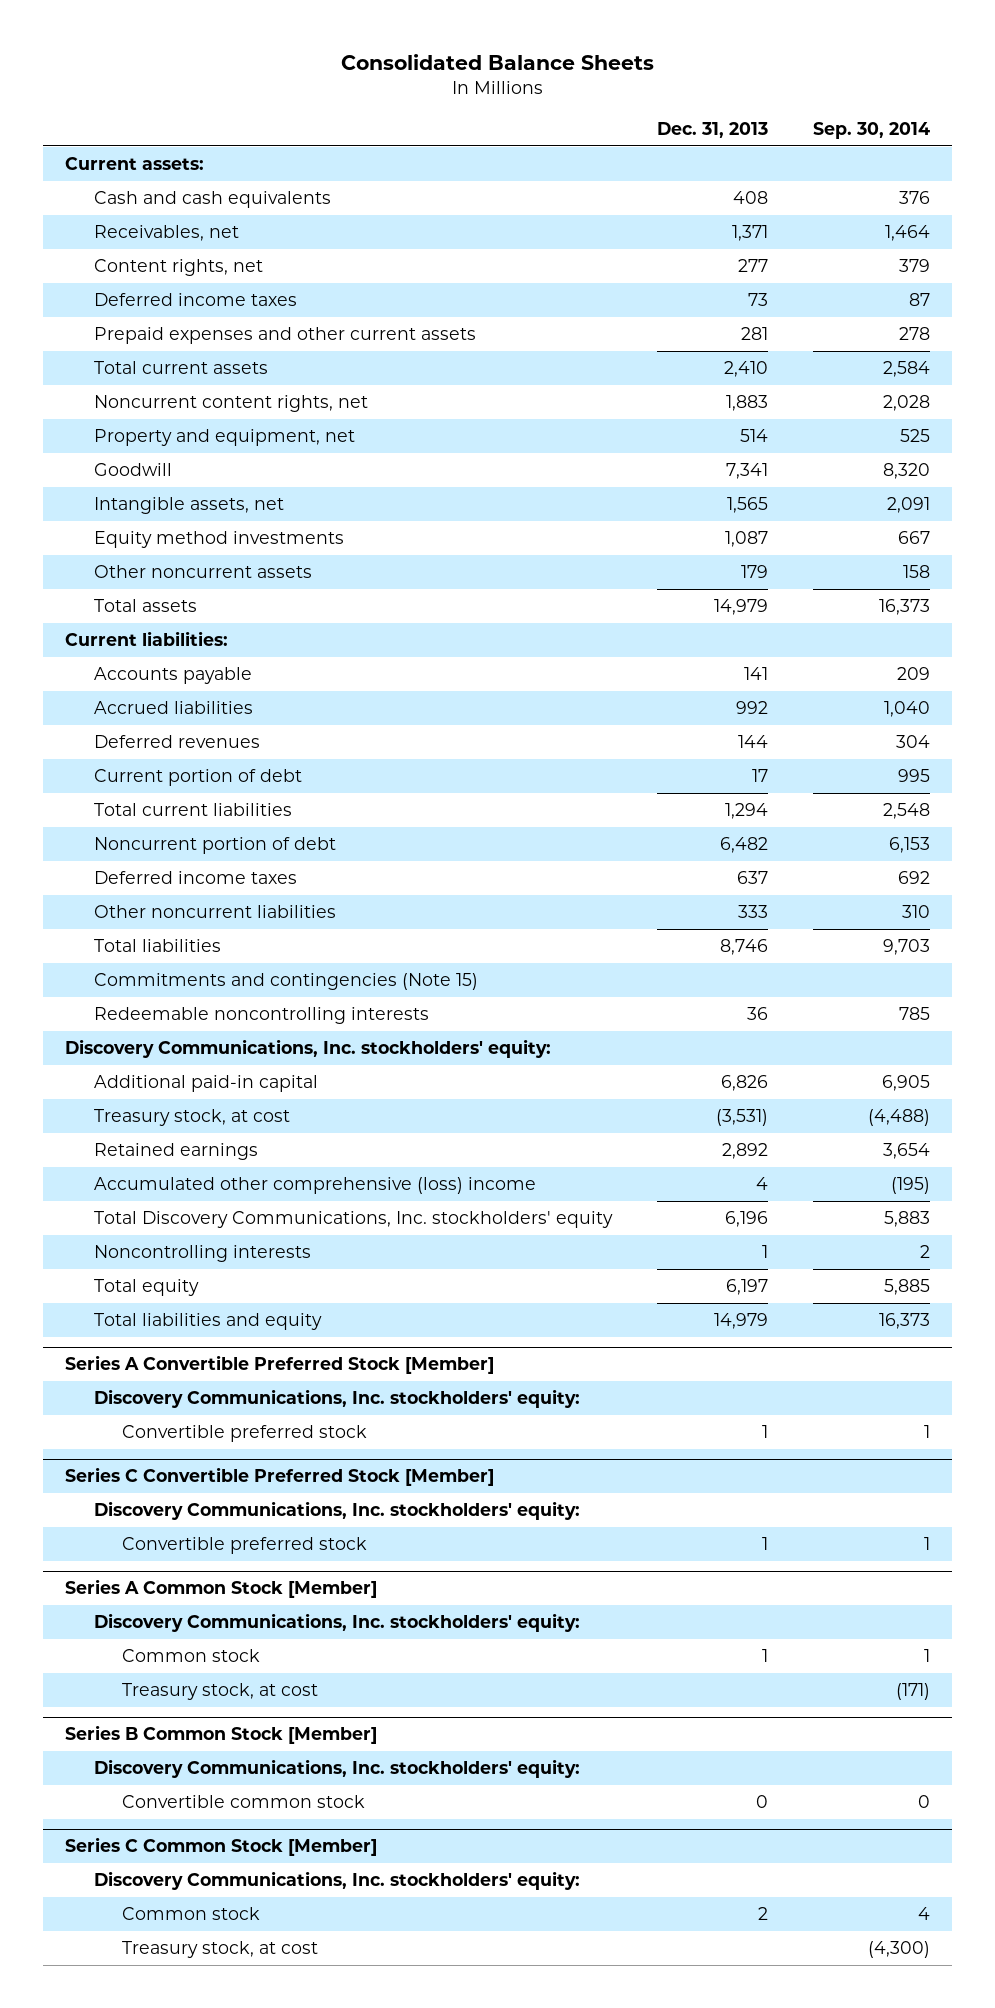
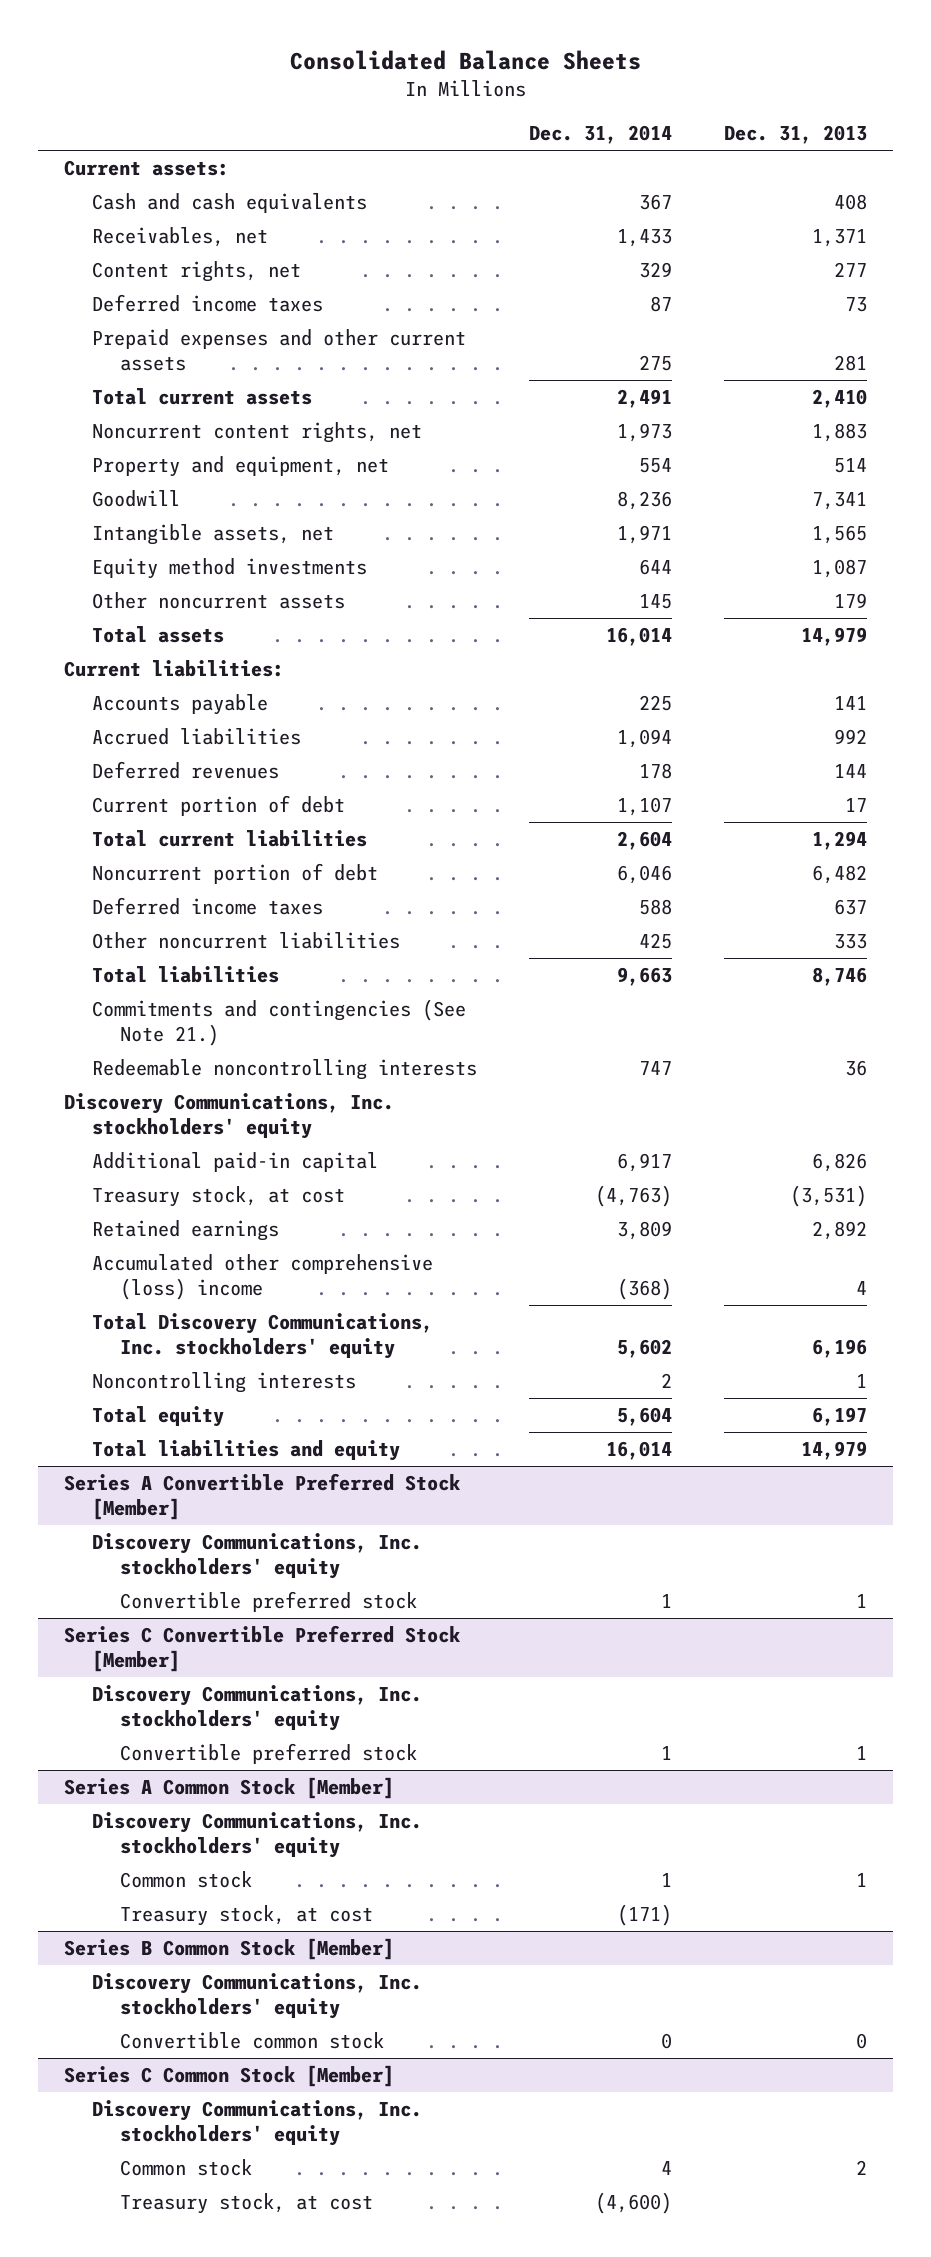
- | Dec. 31, 2013 | Sep. 30, 2014
+ | Dec. 31, 2014 | Dec. 31, 2013
- Commitments and contingencies (Note 15)
+ Commitments and contingencies (See Note 21.)
- Discovery Communications, Inc. stockholders' equity:
+ Discovery Communications, Inc. stockholders' equity
@ Series A Convertible Preferred Stock [Member]
- Discovery Communications, Inc. stockholders' equity:
+ Discovery Communications, Inc. stockholders' equity
@ Series C Convertible Preferred Stock [Member]
- Discovery Communications, Inc. stockholders' equity:
+ Discovery Communications, Inc. stockholders' equity
@ Series A Common Stock [Member]
- Discovery Communications, Inc. stockholders' equity:
+ Discovery Communications, Inc. stockholders' equity
@ Series B Common Stock [Member]
- Discovery Communications, Inc. stockholders' equity:
+ Discovery Communications, Inc. stockholders' equity
@ Series C Common Stock [Member]
- Discovery Communications, Inc. stockholders' equity:
+ Discovery Communications, Inc. stockholders' equity

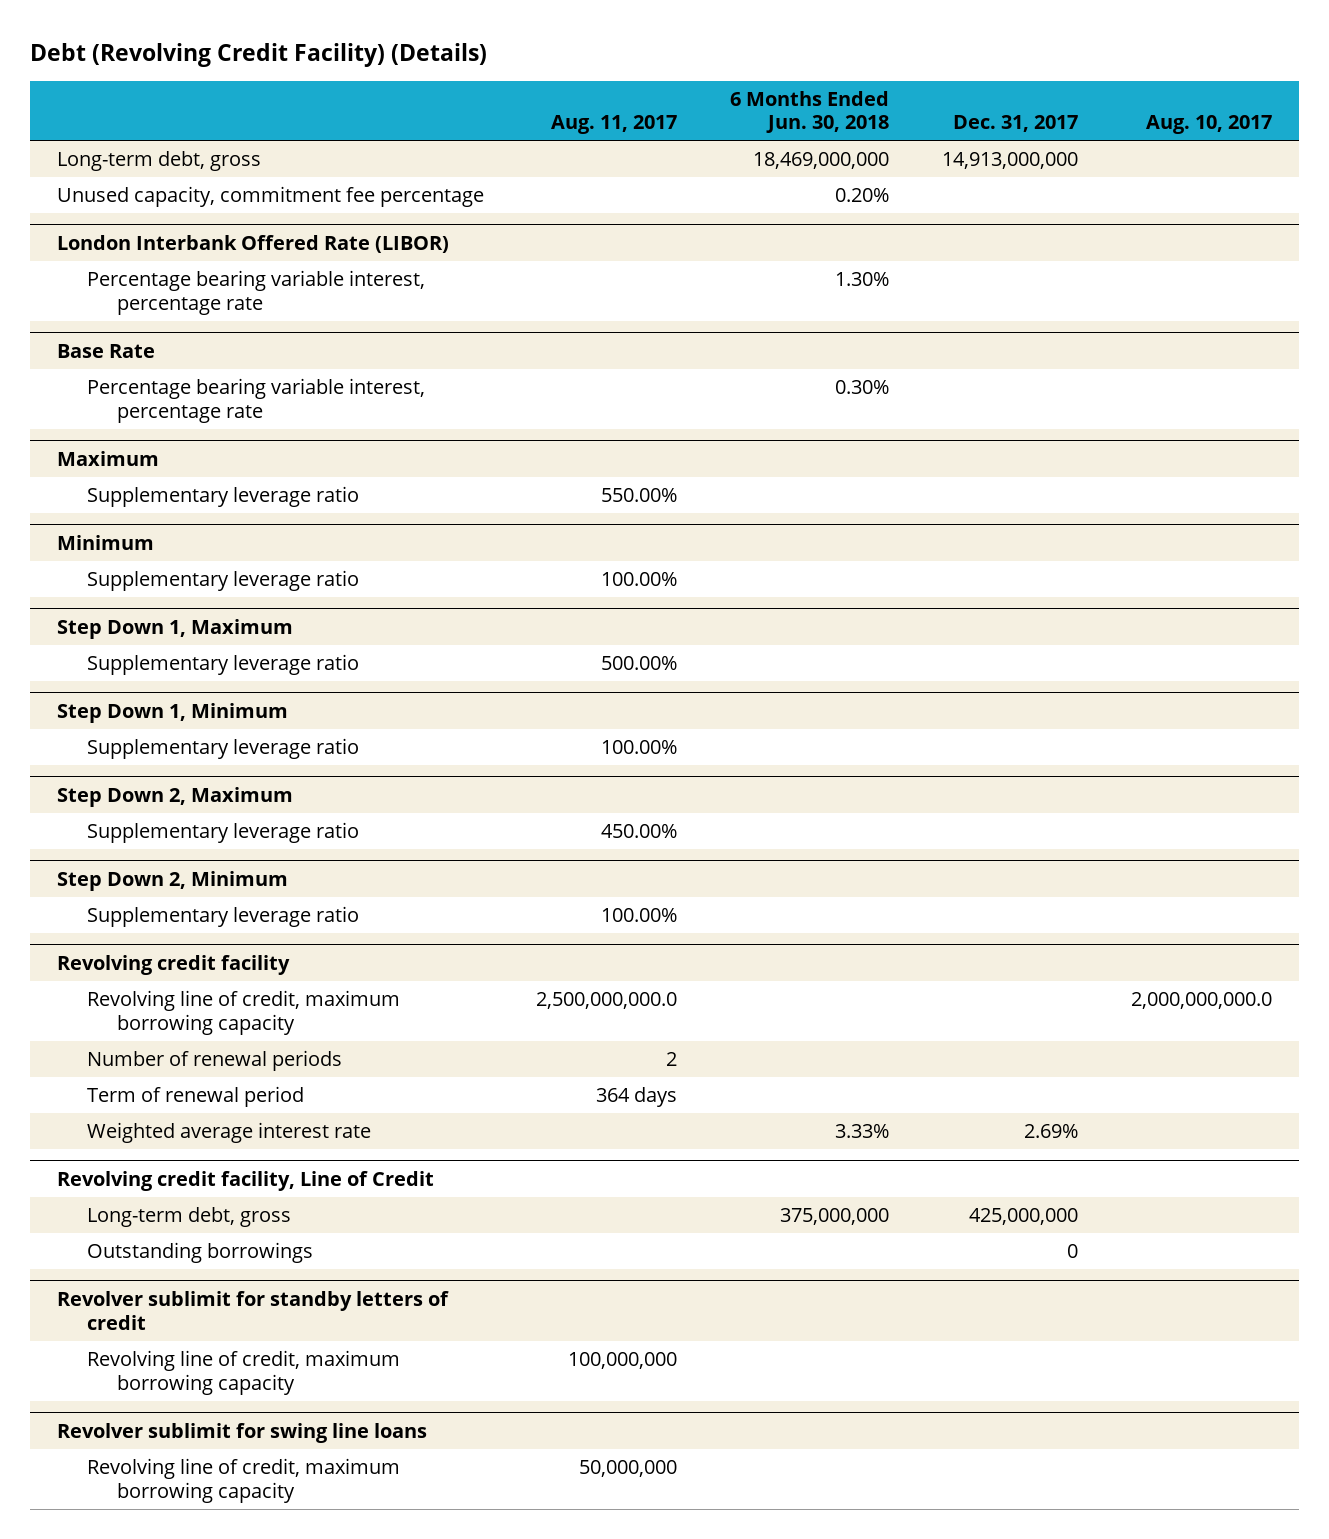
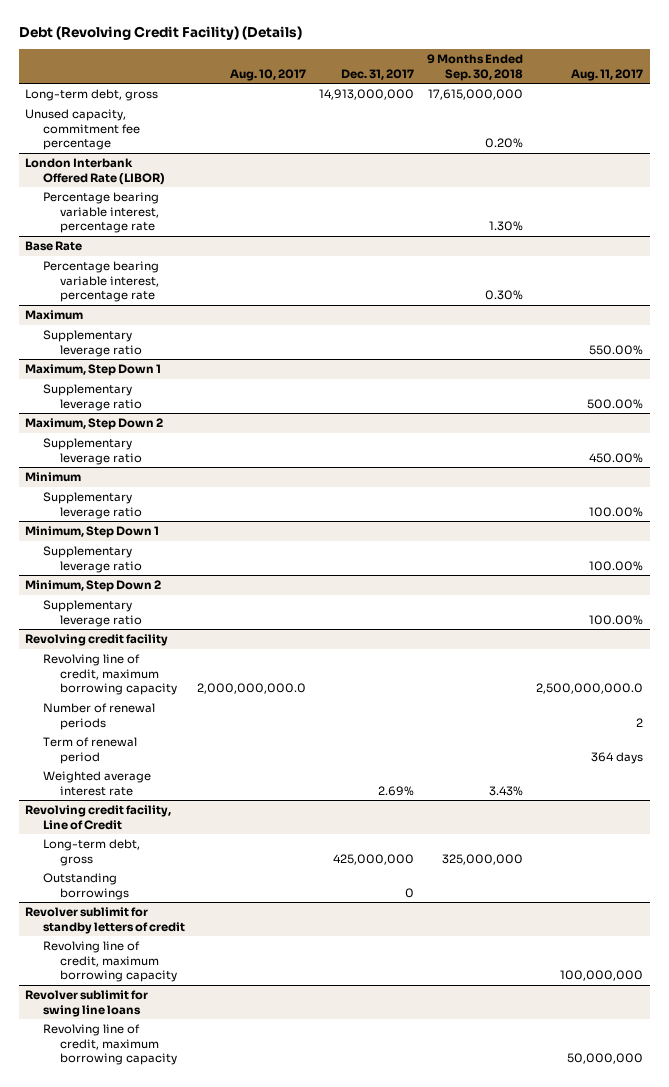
- | Aug. 11, 2017 | 6 Months Ended Jun. 30, 2018 | Dec. 31, 2017 | Aug. 10, 2017
+ | Aug. 10, 2017 | Dec. 31, 2017 | 9 Months Ended Sep. 30, 2018 | Aug. 11, 2017
+ Maximum, Step Down 1
+ Supplementary leverage ratio | | | | 500.00%
+ Maximum, Step Down 2
+ Supplementary leverage ratio | | | | 450.00%
- Step Down 1, Maximum
- Supplementary leverage ratio | 500.00% | | |
- Step Down 1, Minimum
+ Minimum, Step Down 1
- Step Down 2, Maximum
- Supplementary leverage ratio | 450.00% | | |
- Step Down 2, Minimum
+ Minimum, Step Down 2

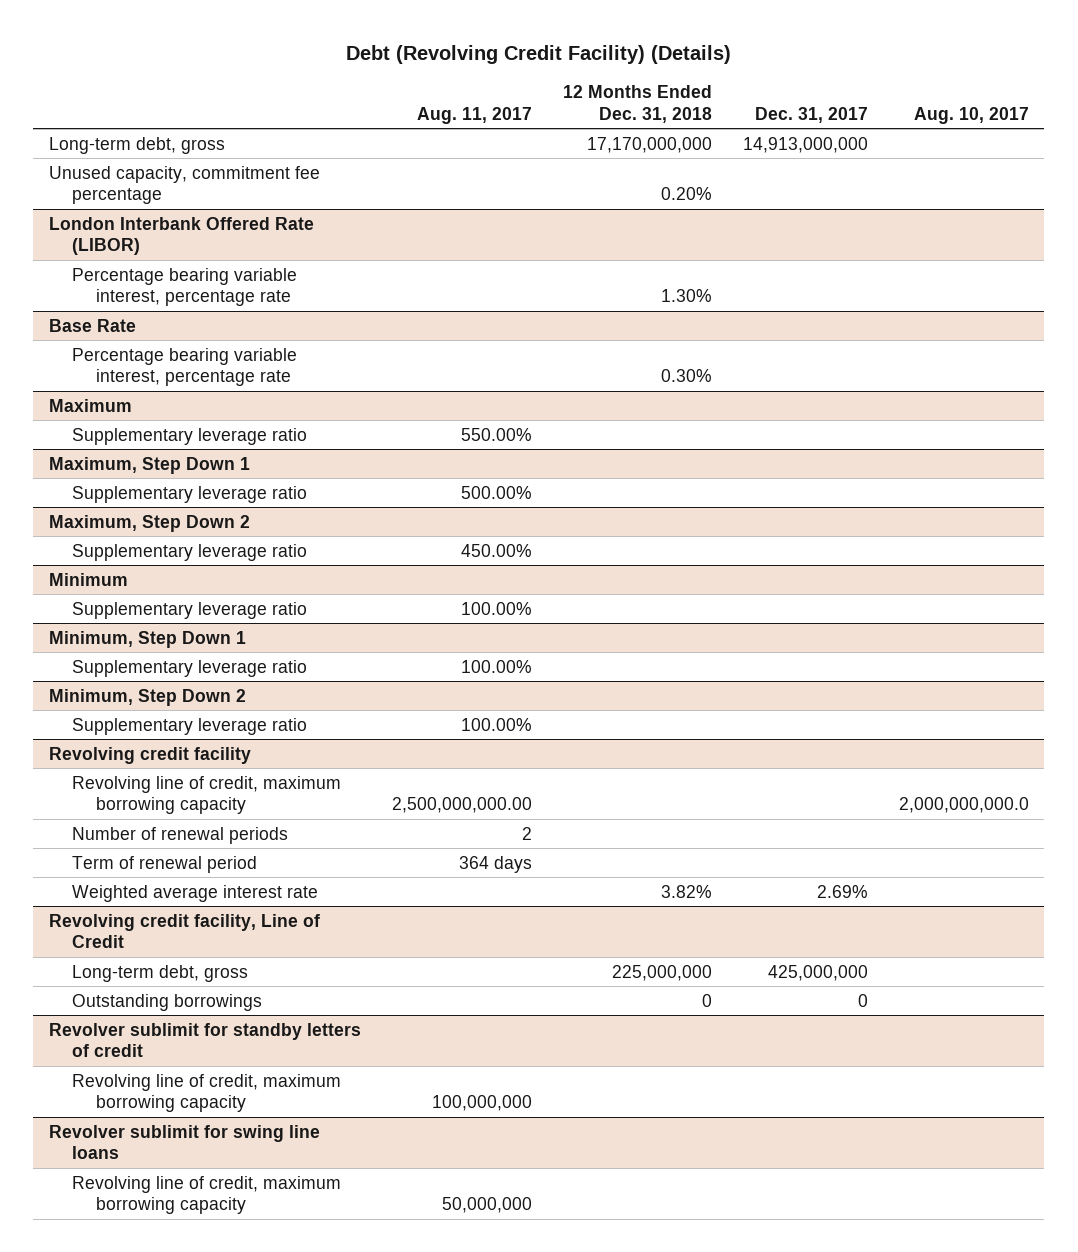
- | Aug. 10, 2017 | Dec. 31, 2017 | 9 Months Ended Sep. 30, 2018 | Aug. 11, 2017
+ | Aug. 11, 2017 | 12 Months Ended Dec. 31, 2018 | Dec. 31, 2017 | Aug. 10, 2017
@ Revolving credit facility
- Revolving line of credit, maximum borrowing capacity | 2,000,000,000.0 | | | 2,500,000,000.0
+ Revolving line of credit, maximum borrowing capacity | 2,500,000,000.00 | | | 2,000,000,000.0

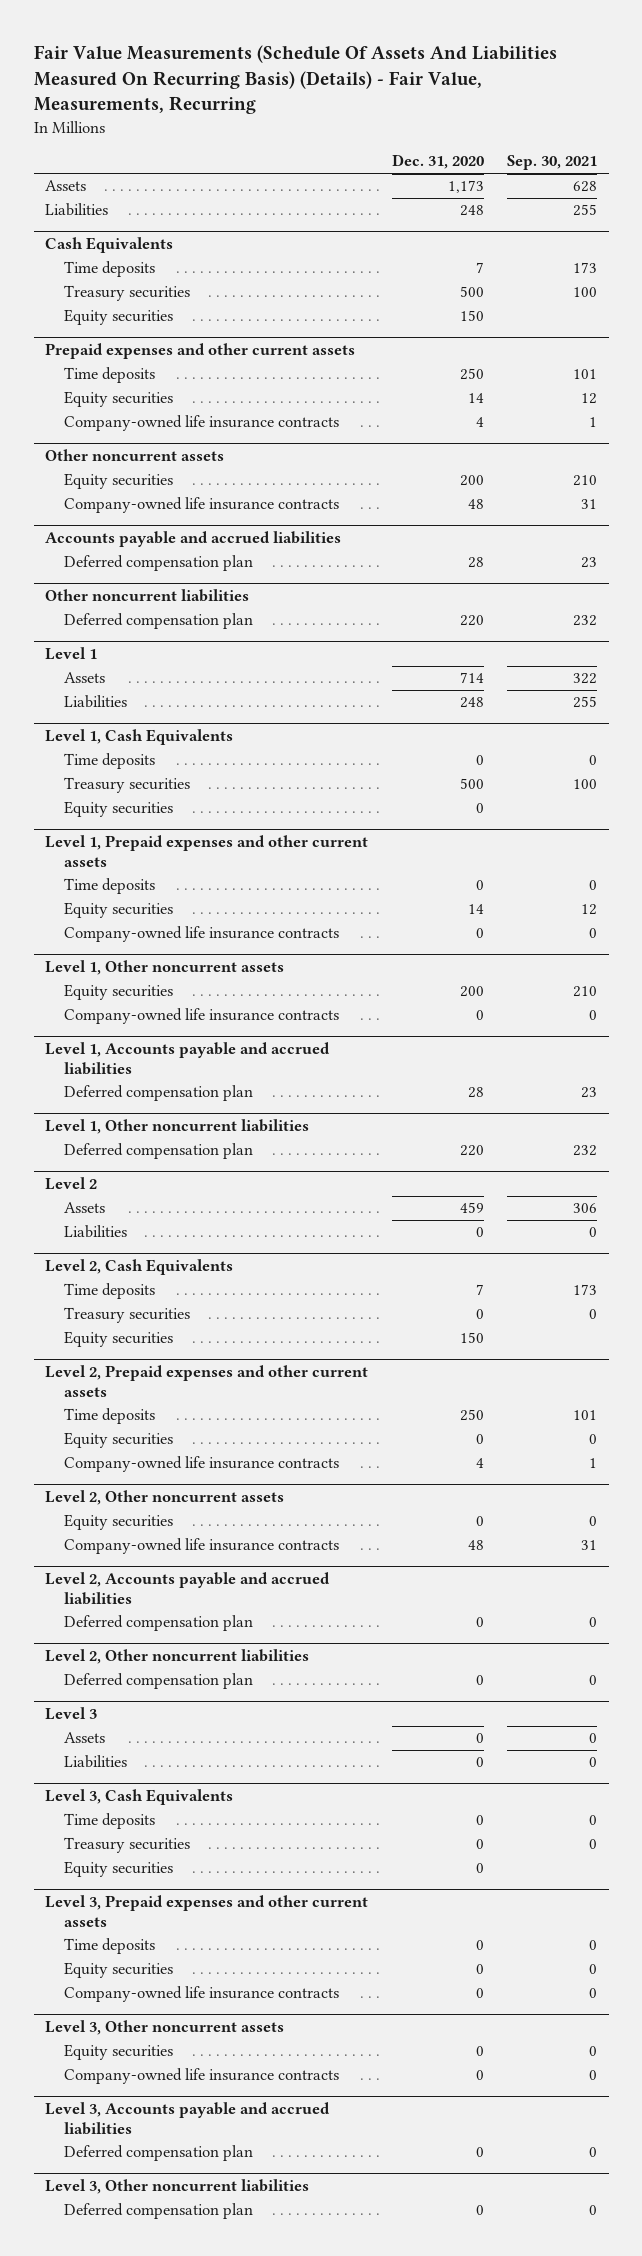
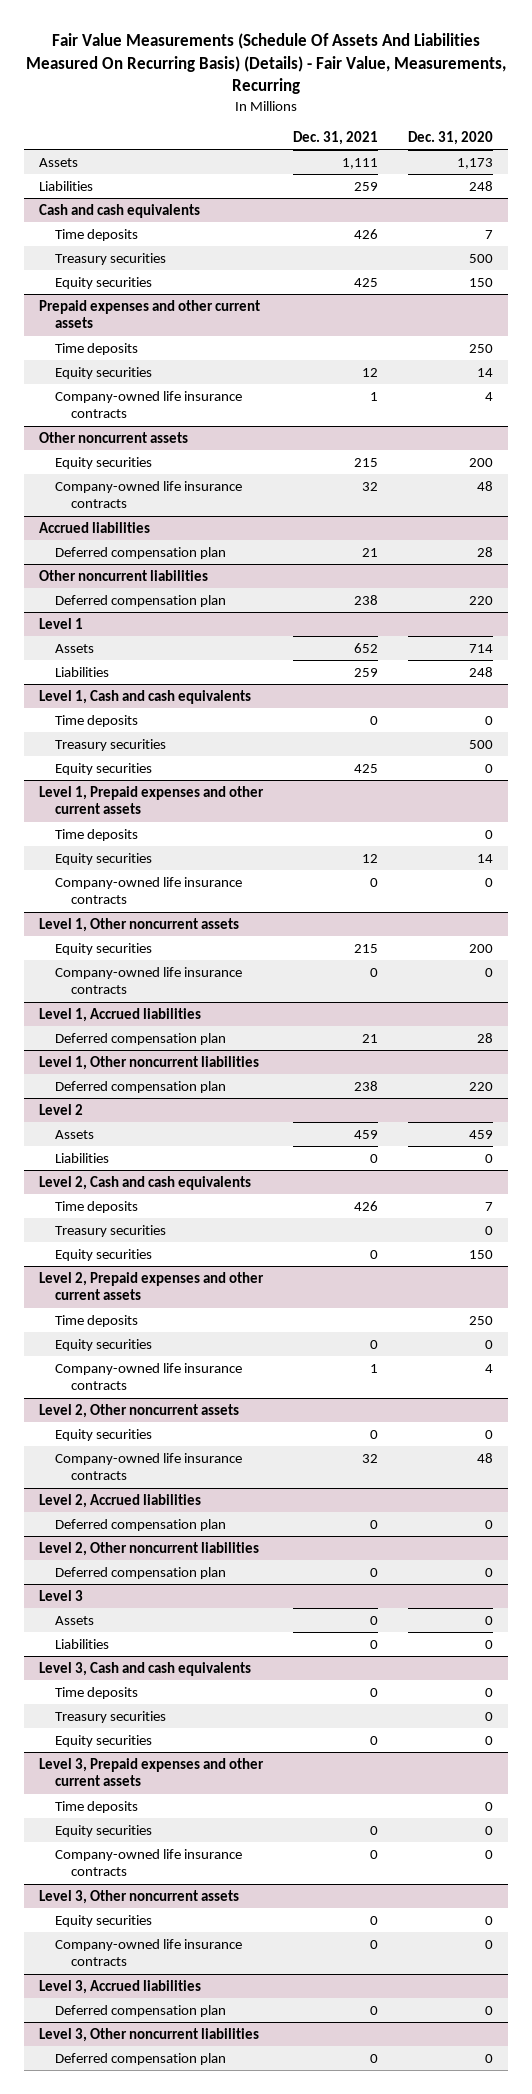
- | Dec. 31, 2020 | Sep. 30, 2021
+ | Dec. 31, 2021 | Dec. 31, 2020
- Cash Equivalents
+ Cash and cash equivalents
- Accounts payable and accrued liabilities
+ Accrued liabilities
- Level 1, Cash Equivalents
+ Level 1, Cash and cash equivalents
- Level 1, Accounts payable and accrued liabilities
+ Level 1, Accrued liabilities
- Level 2, Cash Equivalents
+ Level 2, Cash and cash equivalents
- Level 2, Accounts payable and accrued liabilities
+ Level 2, Accrued liabilities
- Level 3, Cash Equivalents
+ Level 3, Cash and cash equivalents
- Level 3, Accounts payable and accrued liabilities
+ Level 3, Accrued liabilities

